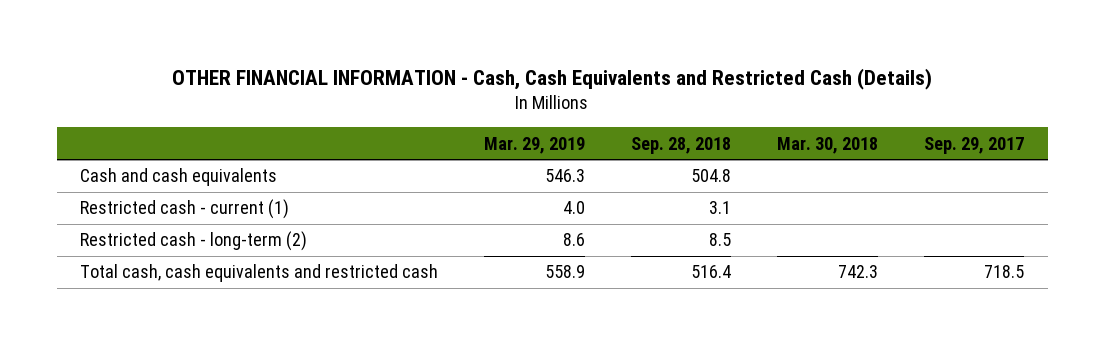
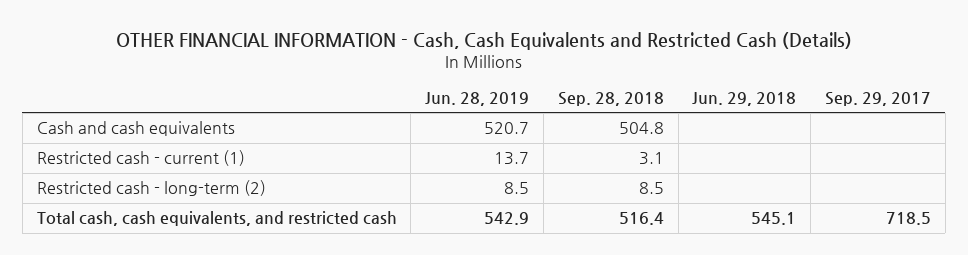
- | Mar. 29, 2019 | Sep. 28, 2018 | Mar. 30, 2018 | Sep. 29, 2017
+ | Jun. 28, 2019 | Sep. 28, 2018 | Jun. 29, 2018 | Sep. 29, 2017
- Total cash, cash equivalents and restricted cash | 558.9 | 516.4 | 742.3 | 718.5
+ Total cash, cash equivalents, and restricted cash | 542.9 | 516.4 | 545.1 | 718.5

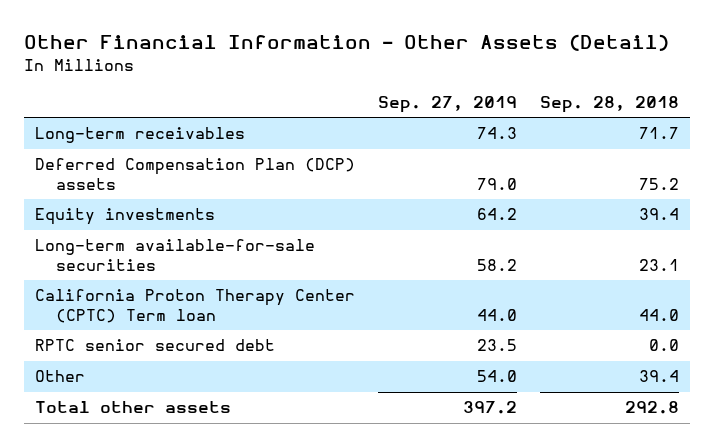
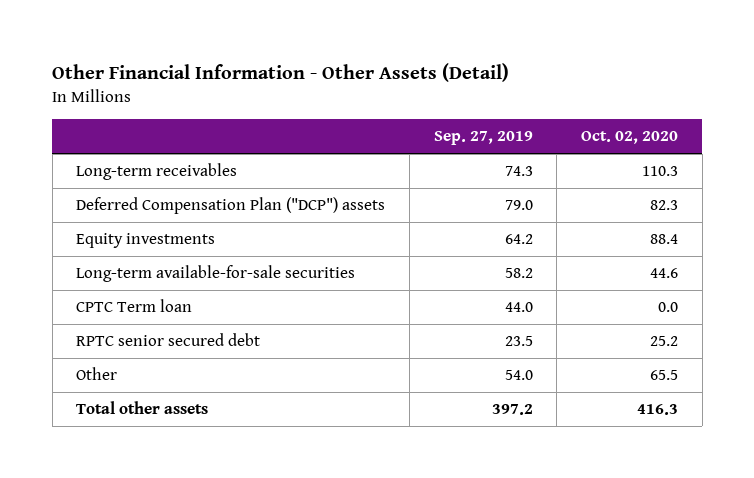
- | Sep. 27, 2019 | Sep. 28, 2018
+ | Sep. 27, 2019 | Oct. 02, 2020
- Deferred Compensation Plan (DCP) assets | 79.0 | 75.2
+ Deferred Compensation Plan ("DCP") assets | 79.0 | 82.3
- California Proton Therapy Center (CPTC) Term loan | 44.0 | 44.0
+ CPTC Term loan | 44.0 | 0.0

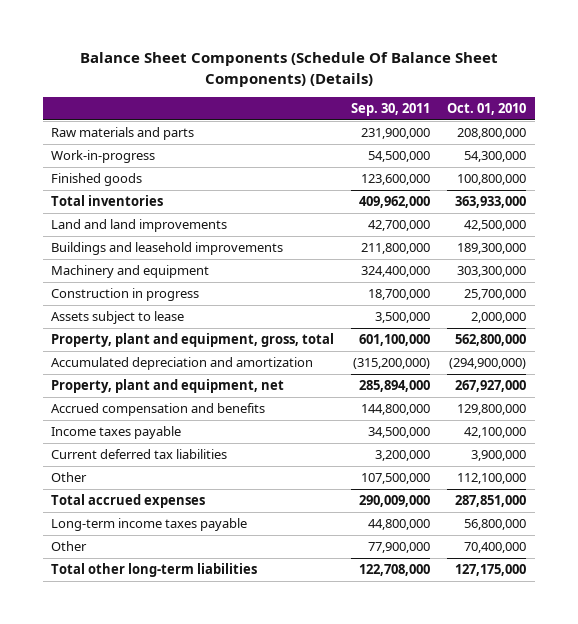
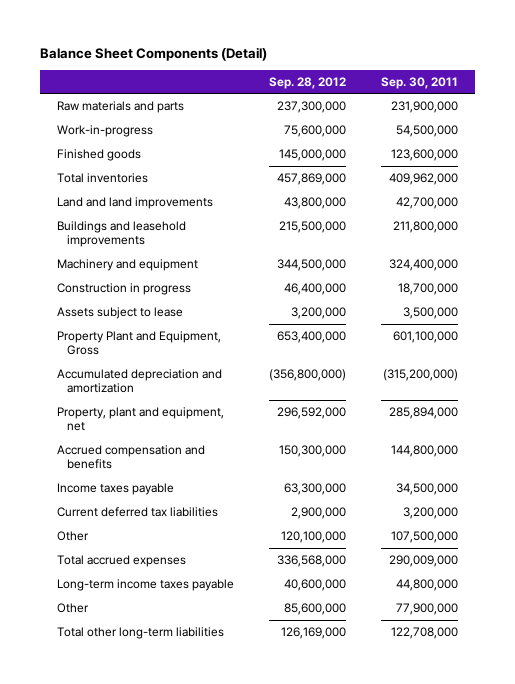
- Balance Sheet Components (Schedule Of Balance Sheet Components) (Details)
+ Balance Sheet Components (Detail)
- | Sep. 30, 2011 | Oct. 01, 2010
+ | Sep. 28, 2012 | Sep. 30, 2011
- Property, plant and equipment, gross, total | 601,100,000 | 562,800,000
+ Property Plant and Equipment, Gross | 653,400,000 | 601,100,000

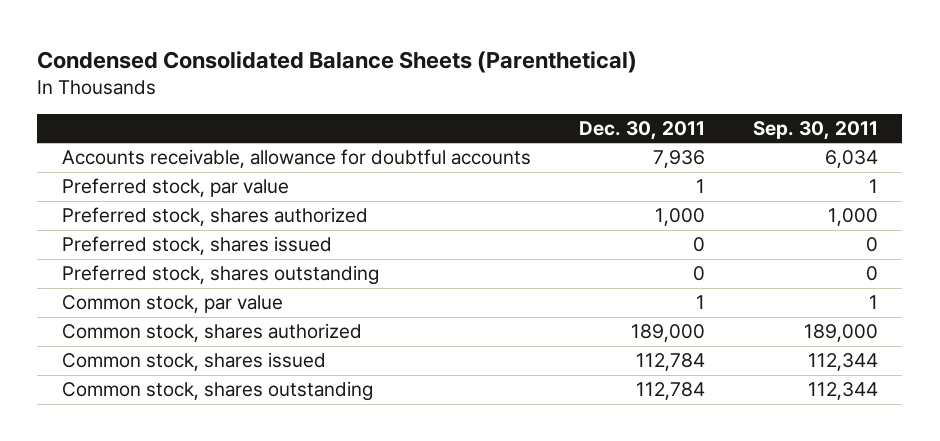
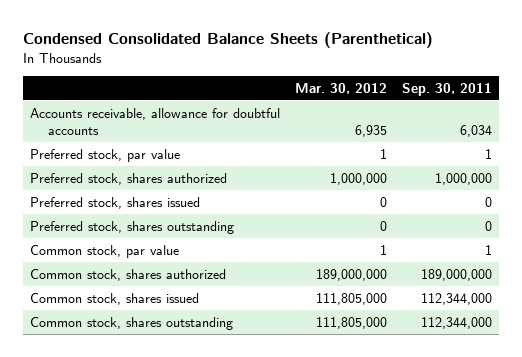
- | Dec. 30, 2011 | Sep. 30, 2011
+ | Mar. 30, 2012 | Sep. 30, 2011
- Preferred stock, shares authorized | 1,000 | 1,000
+ Preferred stock, shares authorized | 1,000,000 | 1,000,000
- Common stock, shares authorized | 189,000 | 189,000
- Common stock, shares issued | 112,784 | 112,344
- Common stock, shares outstanding | 112,784 | 112,344
+ Common stock, shares authorized | 189,000,000 | 189,000,000
+ Common stock, shares issued | 111,805,000 | 112,344,000
+ Common stock, shares outstanding | 111,805,000 | 112,344,000

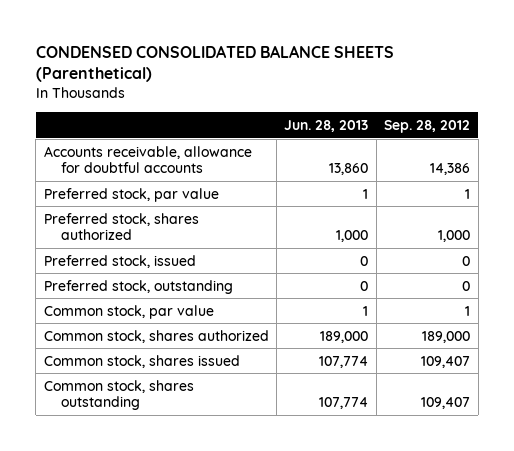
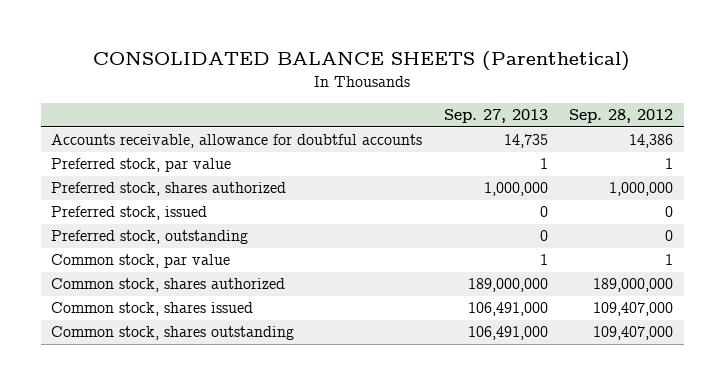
- CONDENSED CONSOLIDATED BALANCE SHEETS (Parenthetical)
+ CONSOLIDATED BALANCE SHEETS (Parenthetical)
- | Jun. 28, 2013 | Sep. 28, 2012
+ | Sep. 27, 2013 | Sep. 28, 2012
- Preferred stock, shares authorized | 1,000 | 1,000
+ Preferred stock, shares authorized | 1,000,000 | 1,000,000
- Common stock, shares authorized | 189,000 | 189,000
- Common stock, shares issued | 107,774 | 109,407
- Common stock, shares outstanding | 107,774 | 109,407
+ Common stock, shares authorized | 189,000,000 | 189,000,000
+ Common stock, shares issued | 106,491,000 | 109,407,000
+ Common stock, shares outstanding | 106,491,000 | 109,407,000

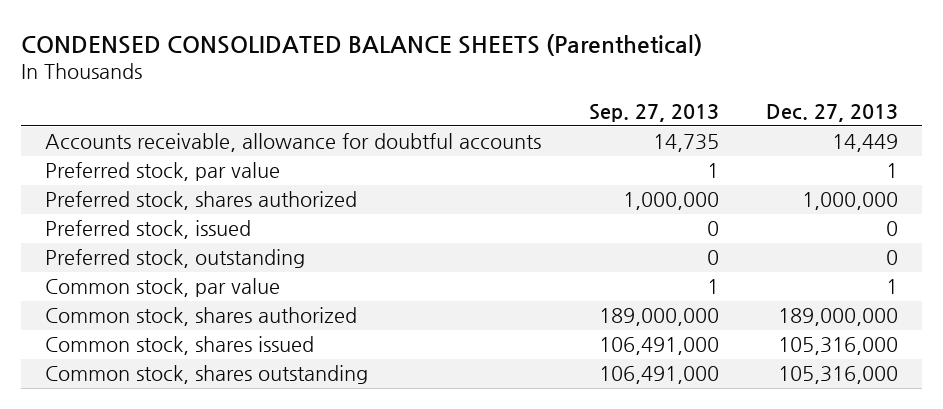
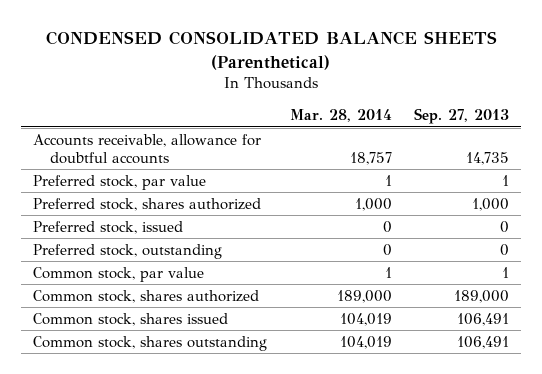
- | Sep. 27, 2013 | Dec. 27, 2013
+ | Mar. 28, 2014 | Sep. 27, 2013
- Preferred stock, shares authorized | 1,000,000 | 1,000,000
+ Preferred stock, shares authorized | 1,000 | 1,000
- Common stock, shares authorized | 189,000,000 | 189,000,000
- Common stock, shares issued | 106,491,000 | 105,316,000
- Common stock, shares outstanding | 106,491,000 | 105,316,000
+ Common stock, shares authorized | 189,000 | 189,000
+ Common stock, shares issued | 104,019 | 106,491
+ Common stock, shares outstanding | 104,019 | 106,491

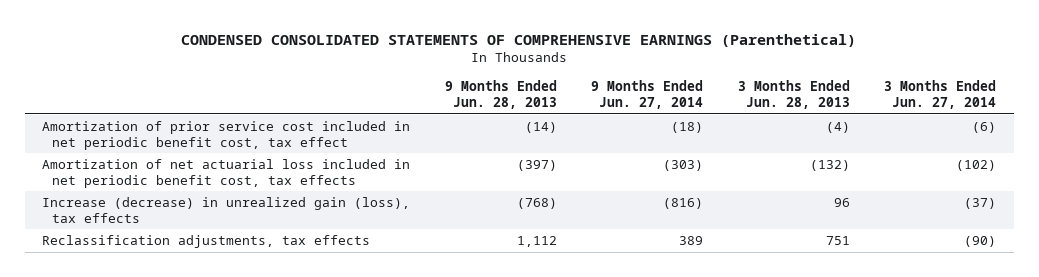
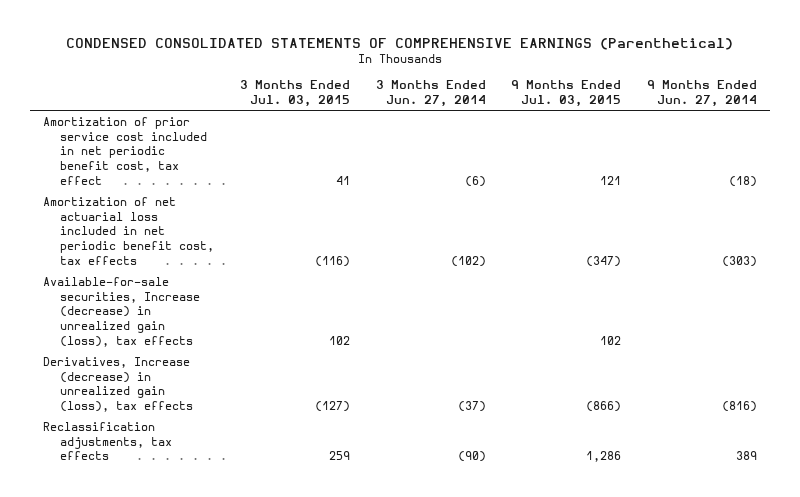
- | 9 Months Ended Jun. 28, 2013 | 9 Months Ended Jun. 27, 2014 | 3 Months Ended Jun. 28, 2013 | 3 Months Ended Jun. 27, 2014
+ | 3 Months Ended Jul. 03, 2015 | 3 Months Ended Jun. 27, 2014 | 9 Months Ended Jul. 03, 2015 | 9 Months Ended Jun. 27, 2014
- Increase (decrease) in unrealized gain (loss), tax effects | (768) | (816) | 96 | (37)
+ Available-for-sale securities, Increase (decrease) in unrealized gain (loss), tax effects | 102 | | 102 |
+ Derivatives, Increase (decrease) in unrealized gain (loss), tax effects | (127) | (37) | (866) | (816)

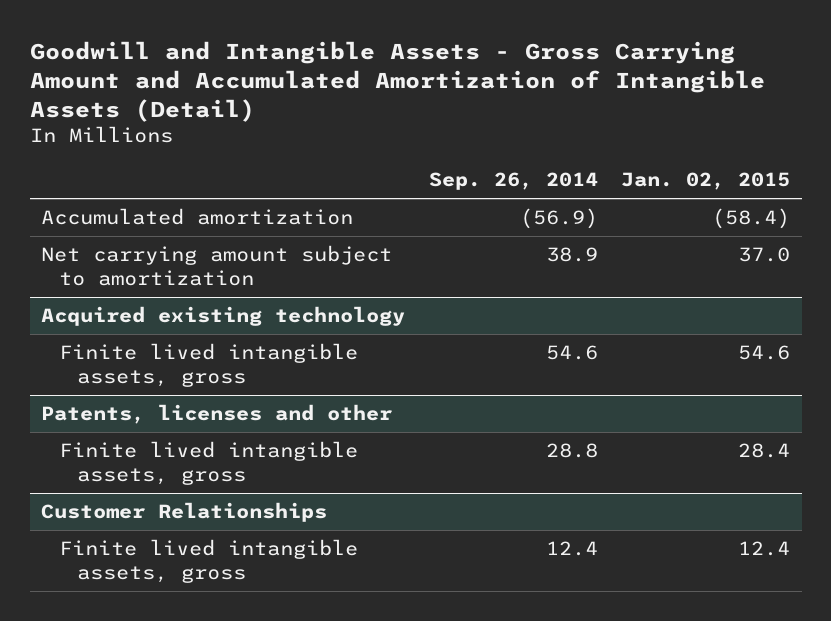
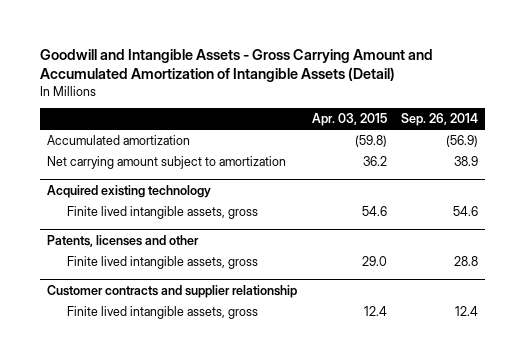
- | Sep. 26, 2014 | Jan. 02, 2015
+ | Apr. 03, 2015 | Sep. 26, 2014
- Customer Relationships
+ Customer contracts and supplier relationship

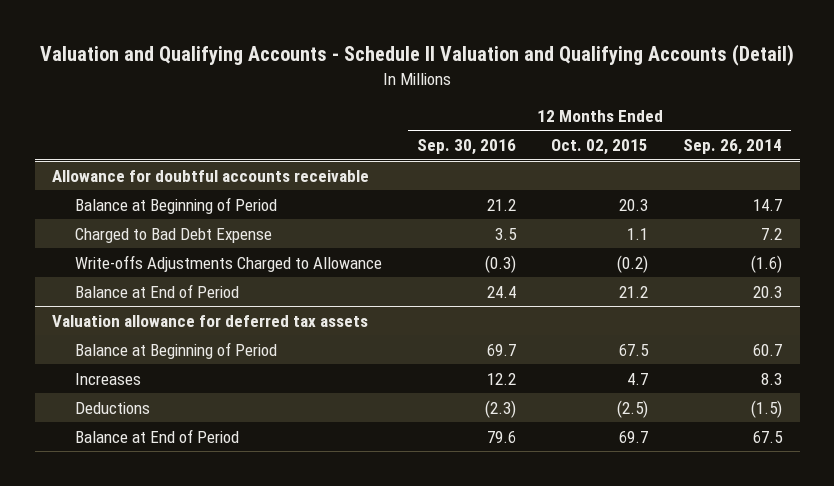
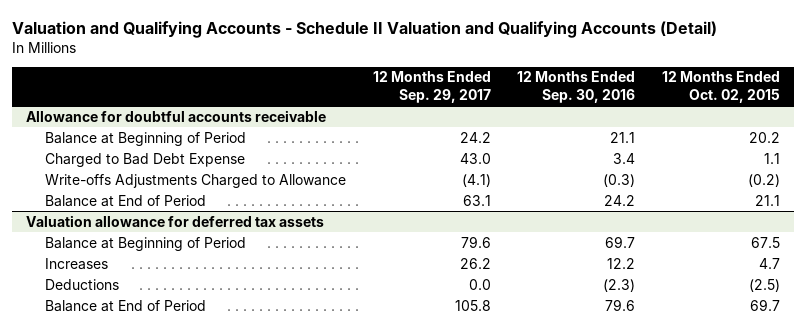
- | 12 Months Ended Sep. 30, 2016 | 12 Months Ended Oct. 02, 2015 | 12 Months Ended Sep. 26, 2014
+ | 12 Months Ended Sep. 29, 2017 | 12 Months Ended Sep. 30, 2016 | 12 Months Ended Oct. 02, 2015
@ Allowance for doubtful accounts receivable
- Balance at Beginning of Period | 21.2 | 20.3 | 14.7
- Charged to Bad Debt Expense | 3.5 | 1.1 | 7.2
+ Balance at Beginning of Period | 24.2 | 21.1 | 20.2
+ Charged to Bad Debt Expense | 43.0 | 3.4 | 1.1
- Balance at End of Period | 24.4 | 21.2 | 20.3
+ Balance at End of Period | 63.1 | 24.2 | 21.1

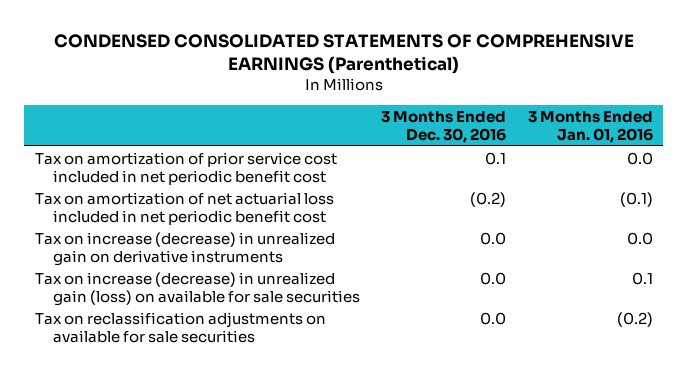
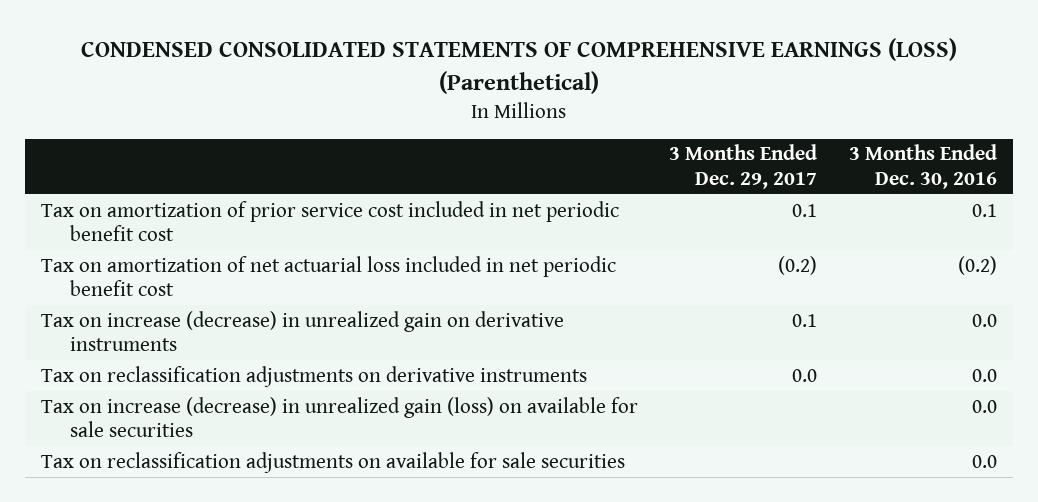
- CONDENSED CONSOLIDATED STATEMENTS OF COMPREHENSIVE EARNINGS (Parenthetical)
+ CONDENSED CONSOLIDATED STATEMENTS OF COMPREHENSIVE EARNINGS (LOSS) (Parenthetical)
- | 3 Months Ended Dec. 30, 2016 | 3 Months Ended Jan. 01, 2016
+ | 3 Months Ended Dec. 29, 2017 | 3 Months Ended Dec. 30, 2016
+ Tax on reclassification adjustments on derivative instruments | 0.0 | 0.0

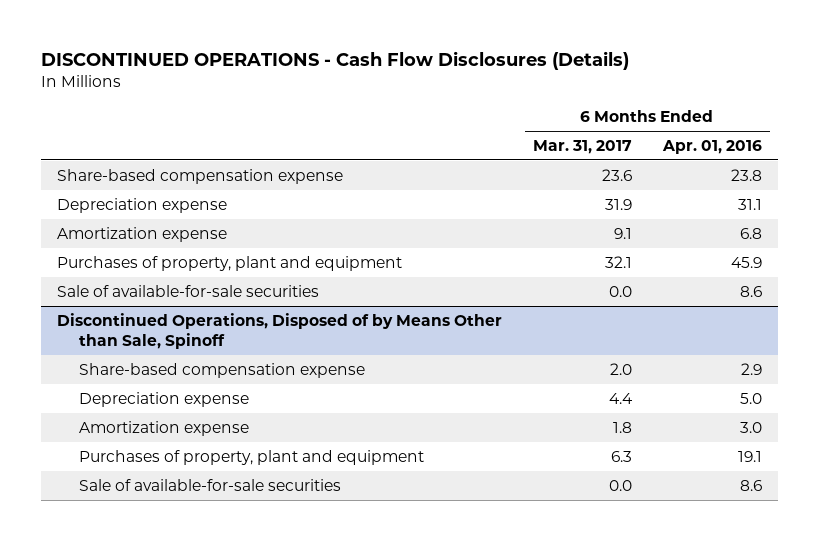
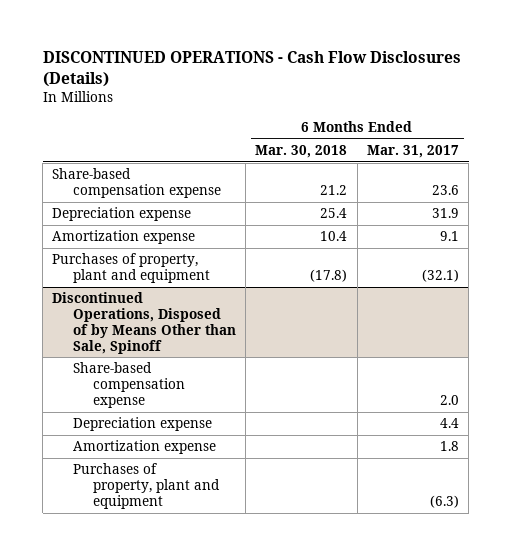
- | 6 Months Ended Mar. 31, 2017 | 6 Months Ended Apr. 01, 2016
+ | 6 Months Ended Mar. 30, 2018 | 6 Months Ended Mar. 31, 2017
- Purchases of property, plant and equipment | 32.1 | 45.9
- Sale of available-for-sale securities | 0.0 | 8.6
+ Purchases of property, plant and equipment | (17.8) | (32.1)
@ Discontinued Operations, Disposed of by Means Other than Sale, Spinoff
- Purchases of property, plant and equipment | 6.3 | 19.1
- Sale of available-for-sale securities | 0.0 | 8.6
+ Purchases of property, plant and equipment | | (6.3)

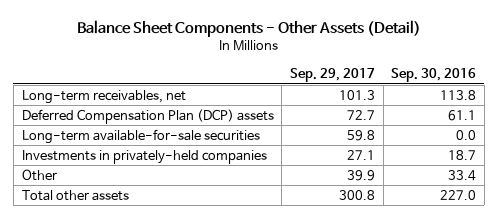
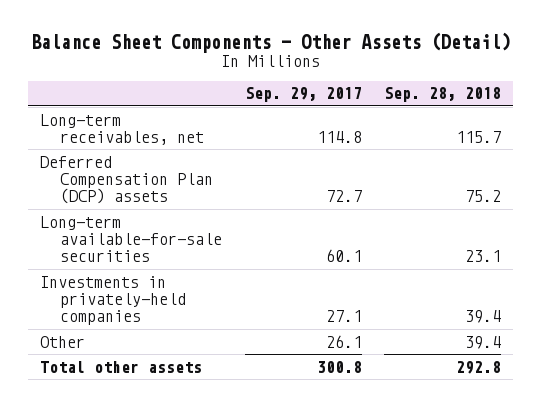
- | Sep. 29, 2017 | Sep. 30, 2016
+ | Sep. 29, 2017 | Sep. 28, 2018
- Long-term receivables, net | 101.3 | 113.8
+ Long-term receivables, net | 114.8 | 115.7
- Long-term available-for-sale securities | 59.8 | 0.0
+ Long-term available-for-sale securities | 60.1 | 23.1
- Other | 39.9 | 33.4
+ Other | 26.1 | 39.4

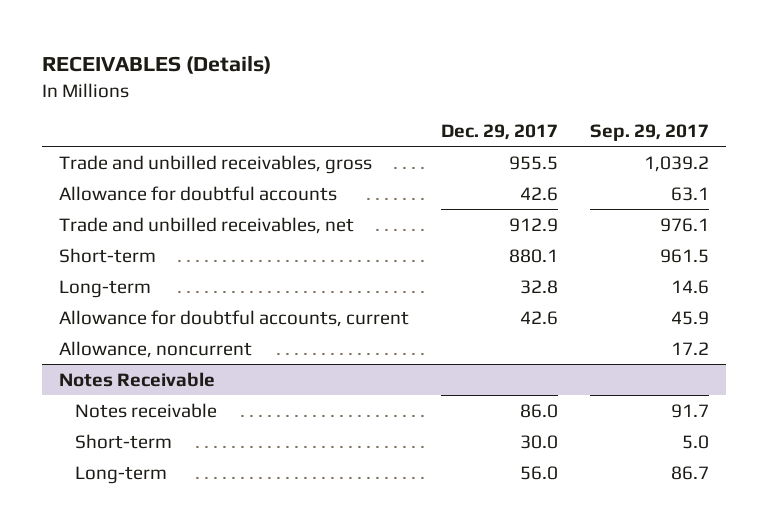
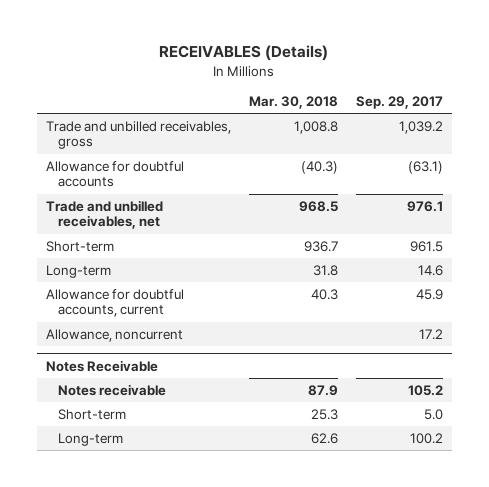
- | Dec. 29, 2017 | Sep. 29, 2017
+ | Mar. 30, 2018 | Sep. 29, 2017
- Allowance for doubtful accounts | 42.6 | 63.1
+ Allowance for doubtful accounts | (40.3) | (63.1)
@ Notes Receivable
- Notes receivable | 86.0 | 91.7
+ Notes receivable | 87.9 | 105.2
- Long-term | 56.0 | 86.7
+ Long-term | 62.6 | 100.2

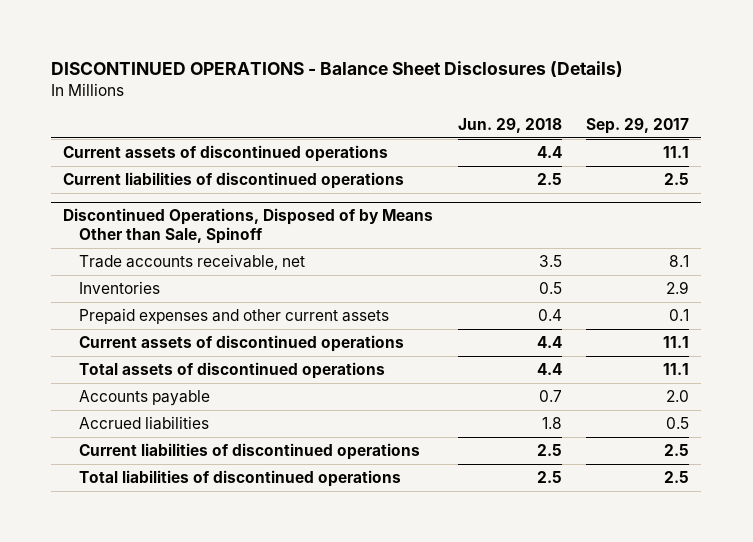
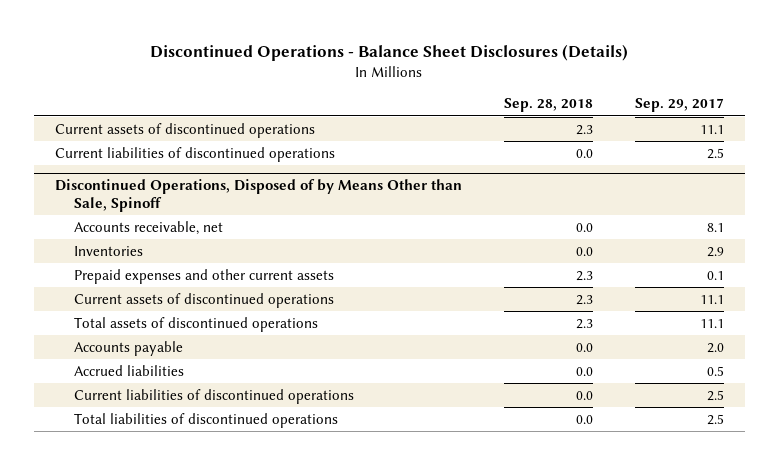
- DISCONTINUED OPERATIONS - Balance Sheet Disclosures (Details)
+ Discontinued Operations - Balance Sheet Disclosures (Details)
- | Jun. 29, 2018 | Sep. 29, 2017
+ | Sep. 28, 2018 | Sep. 29, 2017
@ Discontinued Operations, Disposed of by Means Other than Sale, Spinoff
- Trade accounts receivable, net | 3.5 | 8.1
+ Accounts receivable, net | 0.0 | 8.1

